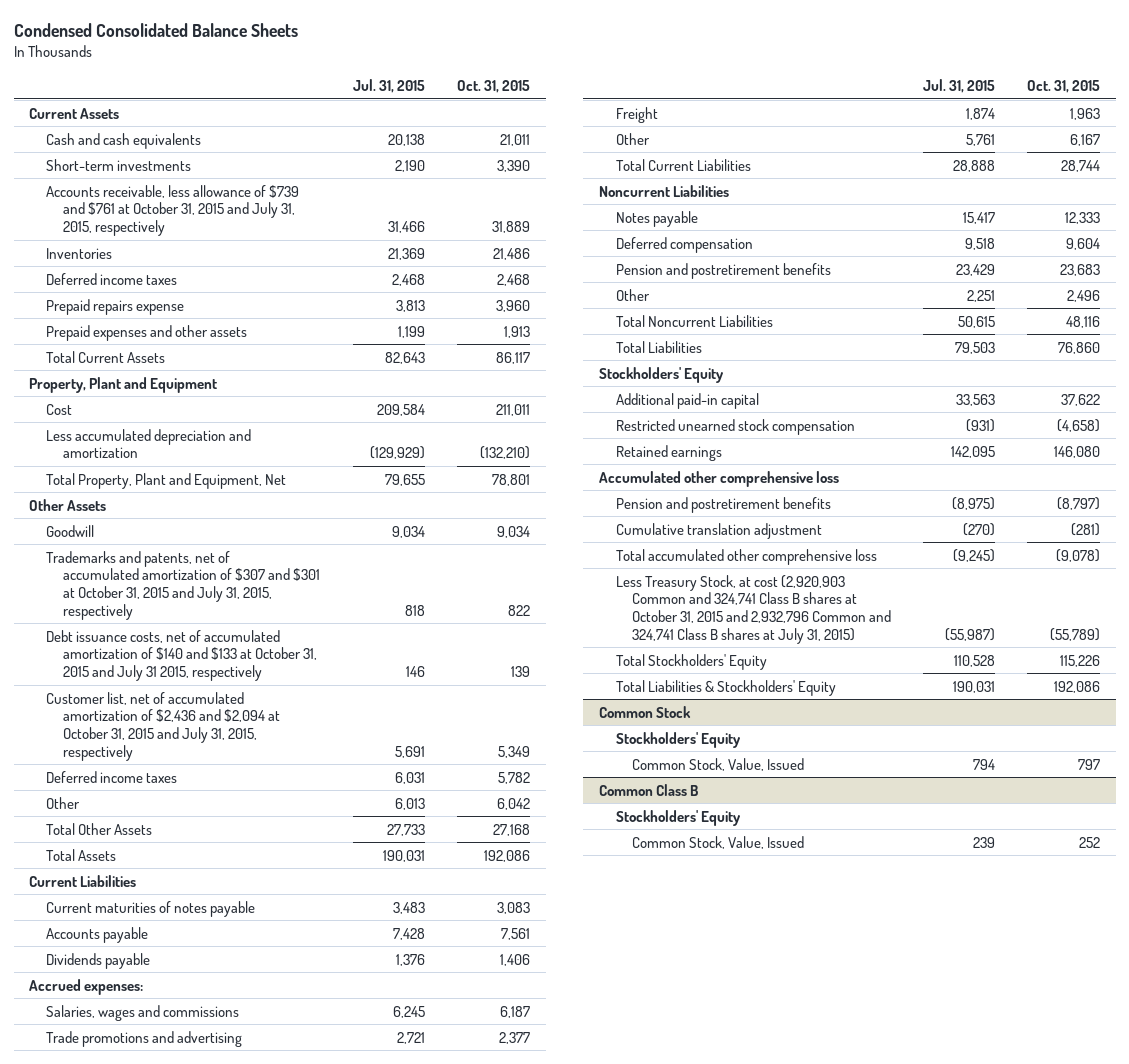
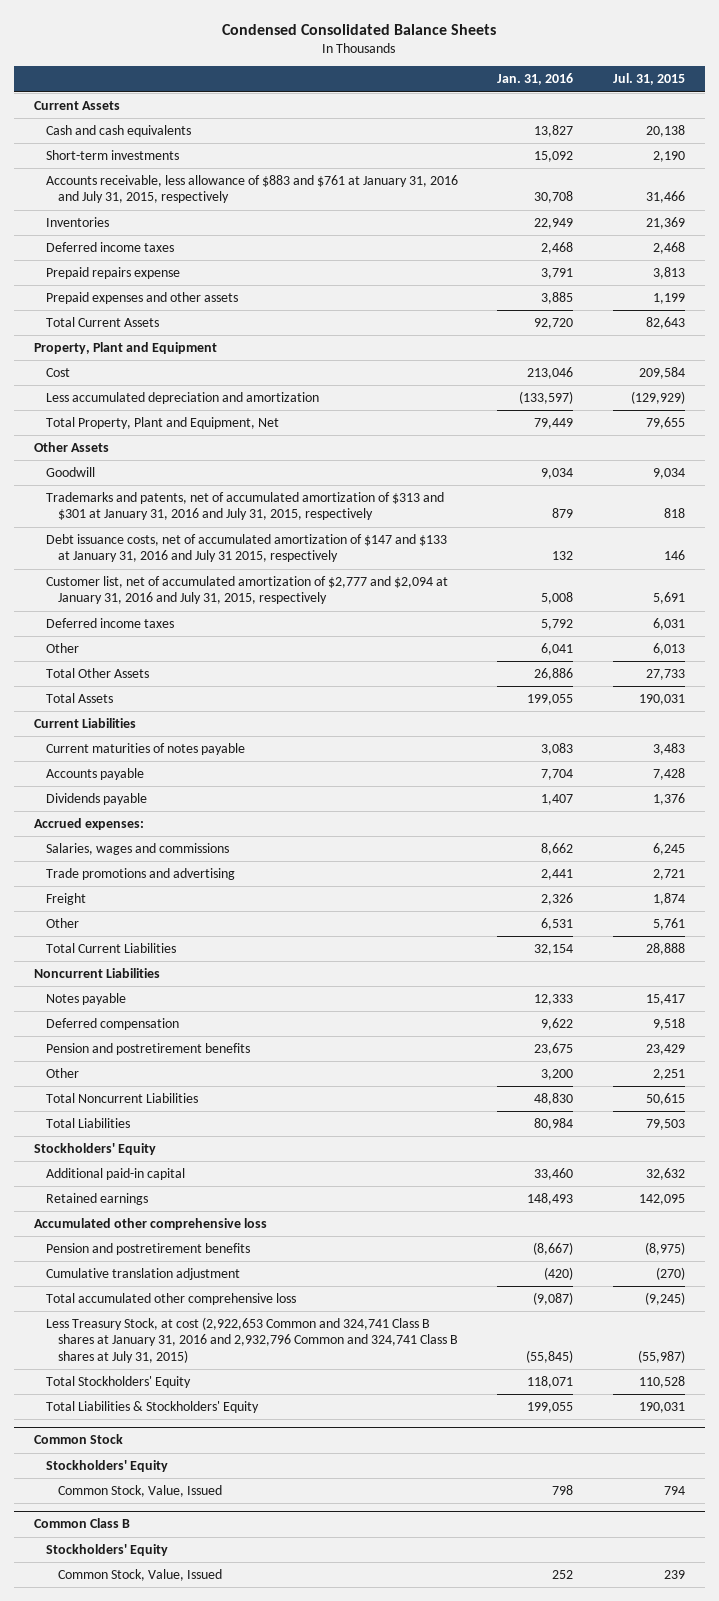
- | Jul. 31, 2015 | Oct. 31, 2015
+ | Jan. 31, 2016 | Jul. 31, 2015
- Accounts receivable, less allowance of $739 and $761 at October 31, 2015 and July 31, 2015, respectively | 31,466 | 31,889
+ Accounts receivable, less allowance of $883 and $761 at January 31, 2016 and July 31, 2015, respectively | 30,708 | 31,466
- Trademarks and patents, net of accumulated amortization of $307 and $301 at October 31, 2015 and July 31, 2015, respectively | 818 | 822
- Debt issuance costs, net of accumulated amortization of $140 and $133 at October 31, 2015 and July 31 2015, respectively | 146 | 139
- Customer list, net of accumulated amortization of $2,436 and $2,094 at October 31, 2015 and July 31, 2015, respectively | 5,691 | 5,349
+ Trademarks and patents, net of accumulated amortization of $313 and $301 at January 31, 2016 and July 31, 2015, respectively | 879 | 818
+ Debt issuance costs, net of accumulated amortization of $147 and $133 at January 31, 2016 and July 31 2015, respectively | 132 | 146
+ Customer list, net of accumulated amortization of $2,777 and $2,094 at January 31, 2016 and July 31, 2015, respectively | 5,008 | 5,691
- Additional paid-in capital | 33,563 | 37,622
- Restricted unearned stock compensation | (931) | (4,658)
+ Additional paid-in capital | 33,460 | 32,632
- Less Treasury Stock, at cost (2,920,903 Common and 324,741 Class B shares at October 31, 2015 and 2,932,796 Common and 324,741 Class B shares at July 31, 2015) | (55,987) | (55,789)
+ Less Treasury Stock, at cost (2,922,653 Common and 324,741 Class B shares at January 31, 2016 and 2,932,796 Common and 324,741 Class B shares at July 31, 2015) | (55,845) | (55,987)

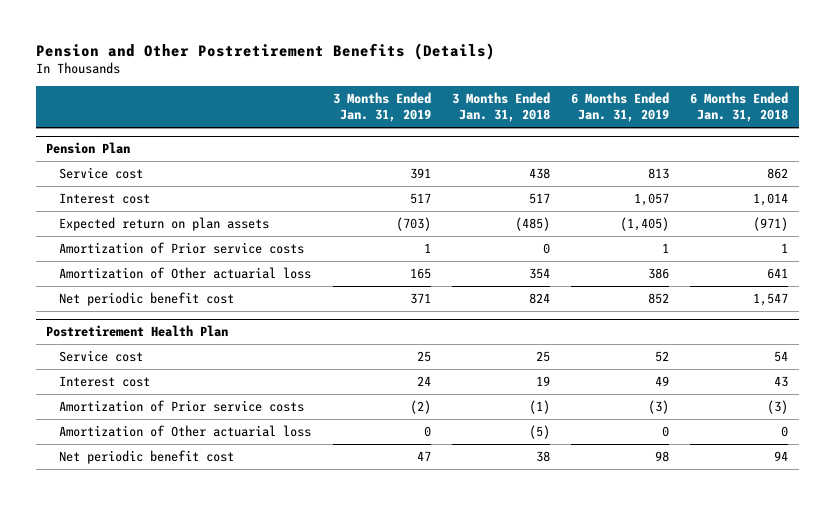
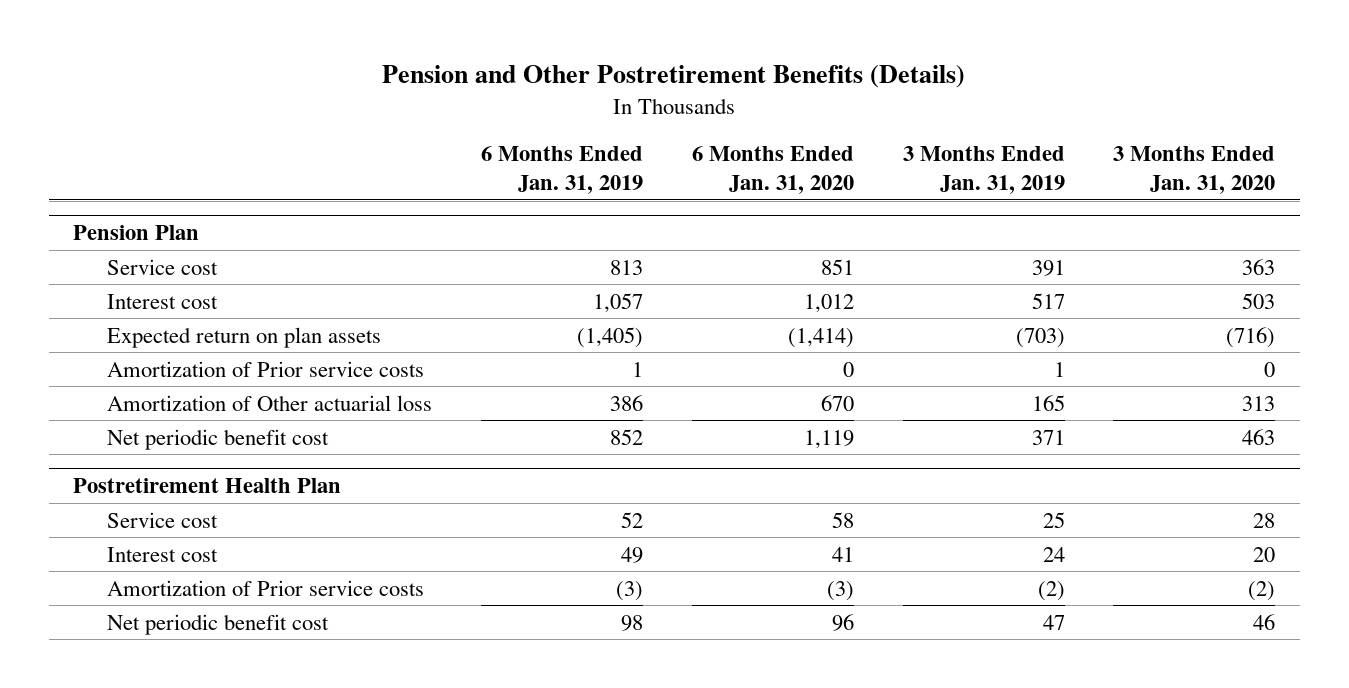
- | 3 Months Ended Jan. 31, 2019 | 3 Months Ended Jan. 31, 2018 | 6 Months Ended Jan. 31, 2019 | 6 Months Ended Jan. 31, 2018
+ | 6 Months Ended Jan. 31, 2019 | 6 Months Ended Jan. 31, 2020 | 3 Months Ended Jan. 31, 2019 | 3 Months Ended Jan. 31, 2020
@ Postretirement Health Plan
- Amortization of Other actuarial loss | 0 | (5) | 0 | 0

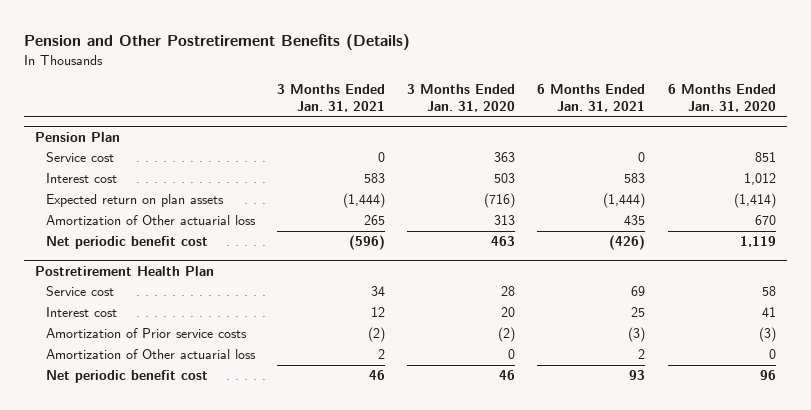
- | 6 Months Ended Jan. 31, 2019 | 6 Months Ended Jan. 31, 2020 | 3 Months Ended Jan. 31, 2019 | 3 Months Ended Jan. 31, 2020
+ | 3 Months Ended Jan. 31, 2021 | 3 Months Ended Jan. 31, 2020 | 6 Months Ended Jan. 31, 2021 | 6 Months Ended Jan. 31, 2020
@ Pension Plan
- Amortization of Prior service costs | 1 | 0 | 1 | 0
@ Postretirement Health Plan
+ Amortization of Other actuarial loss | 2 | 0 | 2 | 0

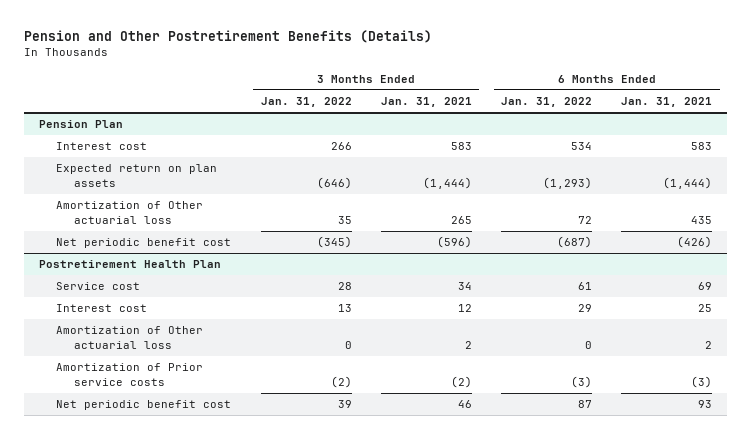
- | 3 Months Ended Jan. 31, 2021 | 3 Months Ended Jan. 31, 2020 | 6 Months Ended Jan. 31, 2021 | 6 Months Ended Jan. 31, 2020
+ | 3 Months Ended Jan. 31, 2022 | 3 Months Ended Jan. 31, 2021 | 6 Months Ended Jan. 31, 2022 | 6 Months Ended Jan. 31, 2021
@ Pension Plan
- Service cost | 0 | 363 | 0 | 851
@ Postretirement Health Plan
moved down: Amortization of Prior service costs | (2) | (2) | (3) | (3)

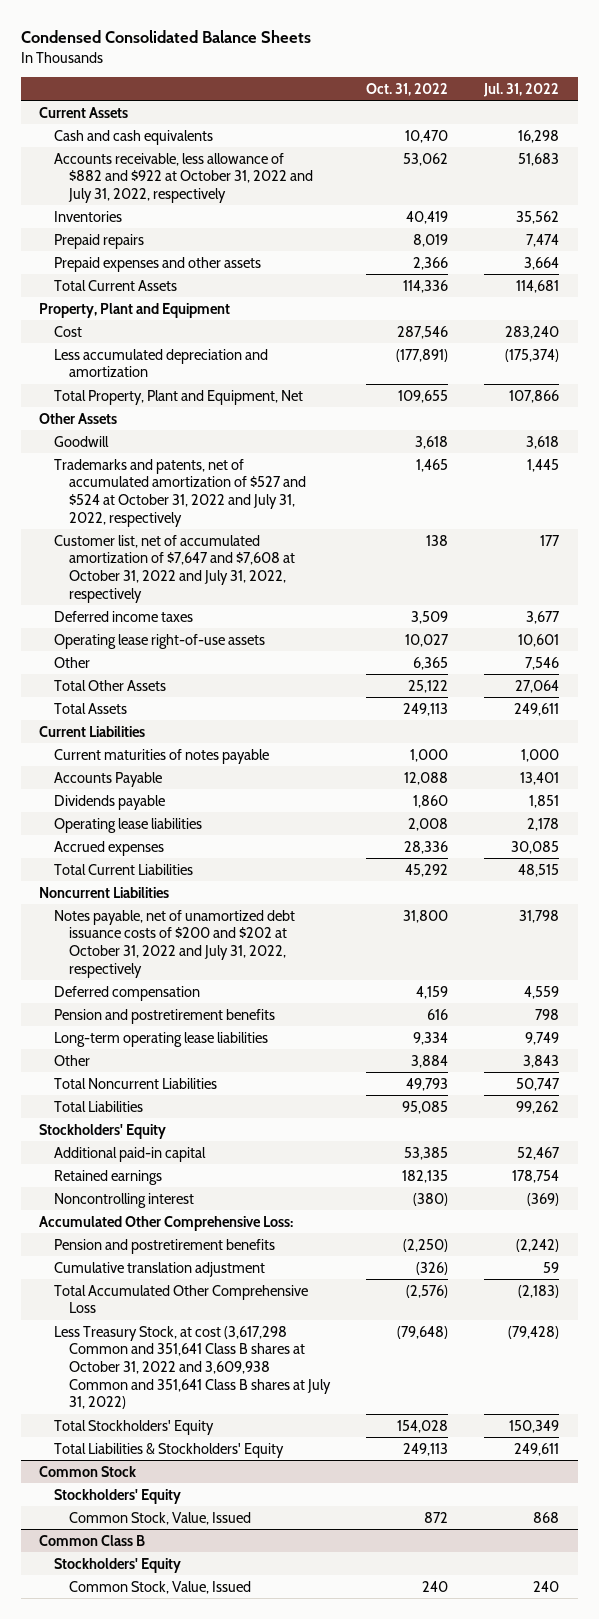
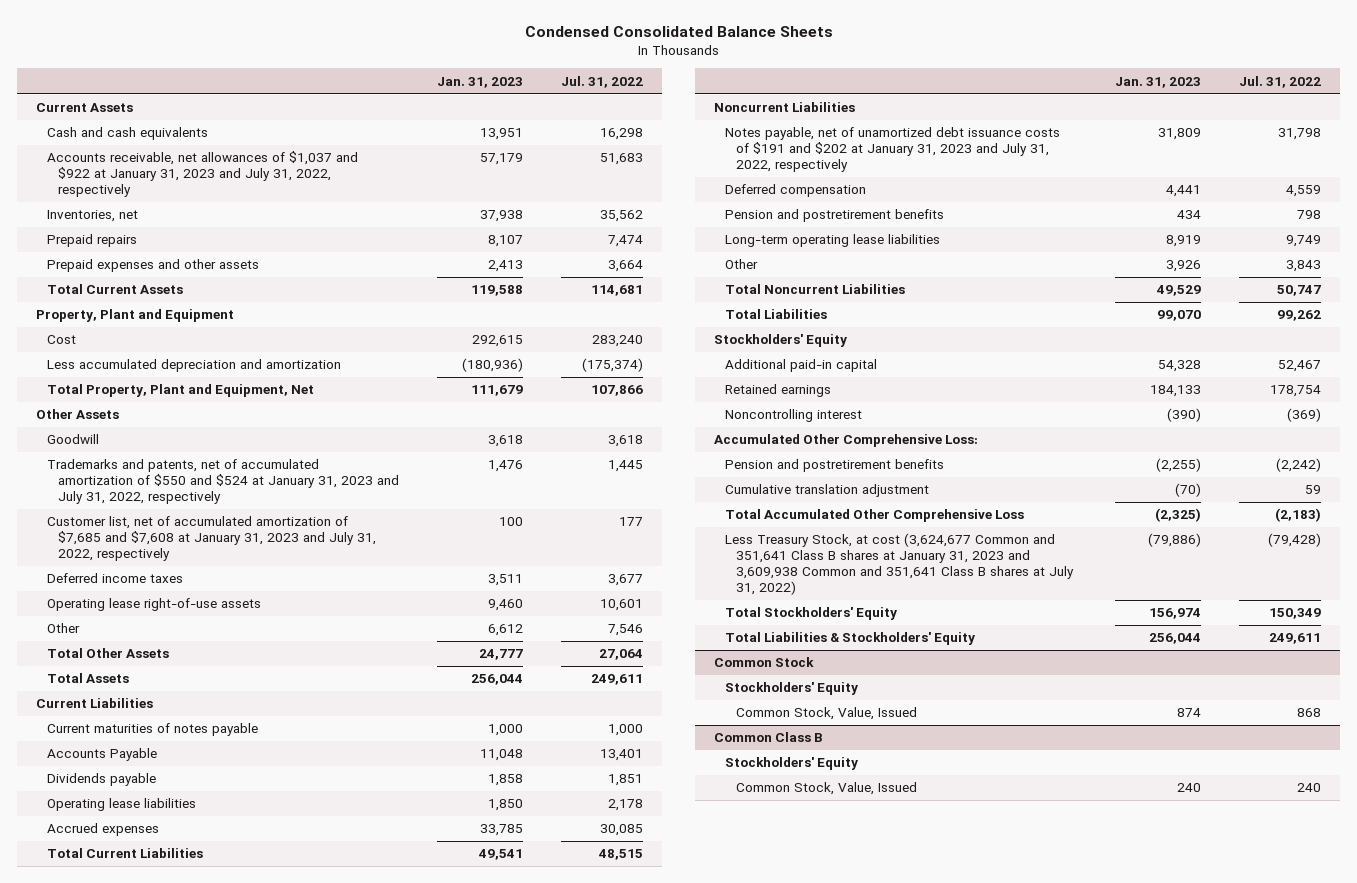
- | Oct. 31, 2022 | Jul. 31, 2022
+ | Jan. 31, 2023 | Jul. 31, 2022
- Accounts receivable, less allowance of $882 and $922 at October 31, 2022 and July 31, 2022, respectively | 53,062 | 51,683
- Inventories | 40,419 | 35,562
+ Accounts receivable, net allowances of $1,037 and $922 at January 31, 2023 and July 31, 2022, respectively | 57,179 | 51,683
+ Inventories, net | 37,938 | 35,562
- Trademarks and patents, net of accumulated amortization of $527 and $524 at October 31, 2022 and July 31, 2022, respectively | 1,465 | 1,445
- Customer list, net of accumulated amortization of $7,647 and $7,608 at October 31, 2022 and July 31, 2022, respectively | 138 | 177
+ Trademarks and patents, net of accumulated amortization of $550 and $524 at January 31, 2023 and July 31, 2022, respectively | 1,476 | 1,445
+ Customer list, net of accumulated amortization of $7,685 and $7,608 at January 31, 2023 and July 31, 2022, respectively | 100 | 177
- Notes payable, net of unamortized debt issuance costs of $200 and $202 at October 31, 2022 and July 31, 2022, respectively | 31,800 | 31,798
+ Notes payable, net of unamortized debt issuance costs of $191 and $202 at January 31, 2023 and July 31, 2022, respectively | 31,809 | 31,798
- Less Treasury Stock, at cost (3,617,298 Common and 351,641 Class B shares at October 31, 2022 and 3,609,938 Common and 351,641 Class B shares at July 31, 2022) | (79,648) | (79,428)
+ Less Treasury Stock, at cost (3,624,677 Common and 351,641 Class B shares at January 31, 2023 and 3,609,938 Common and 351,641 Class B shares at July 31, 2022) | (79,886) | (79,428)

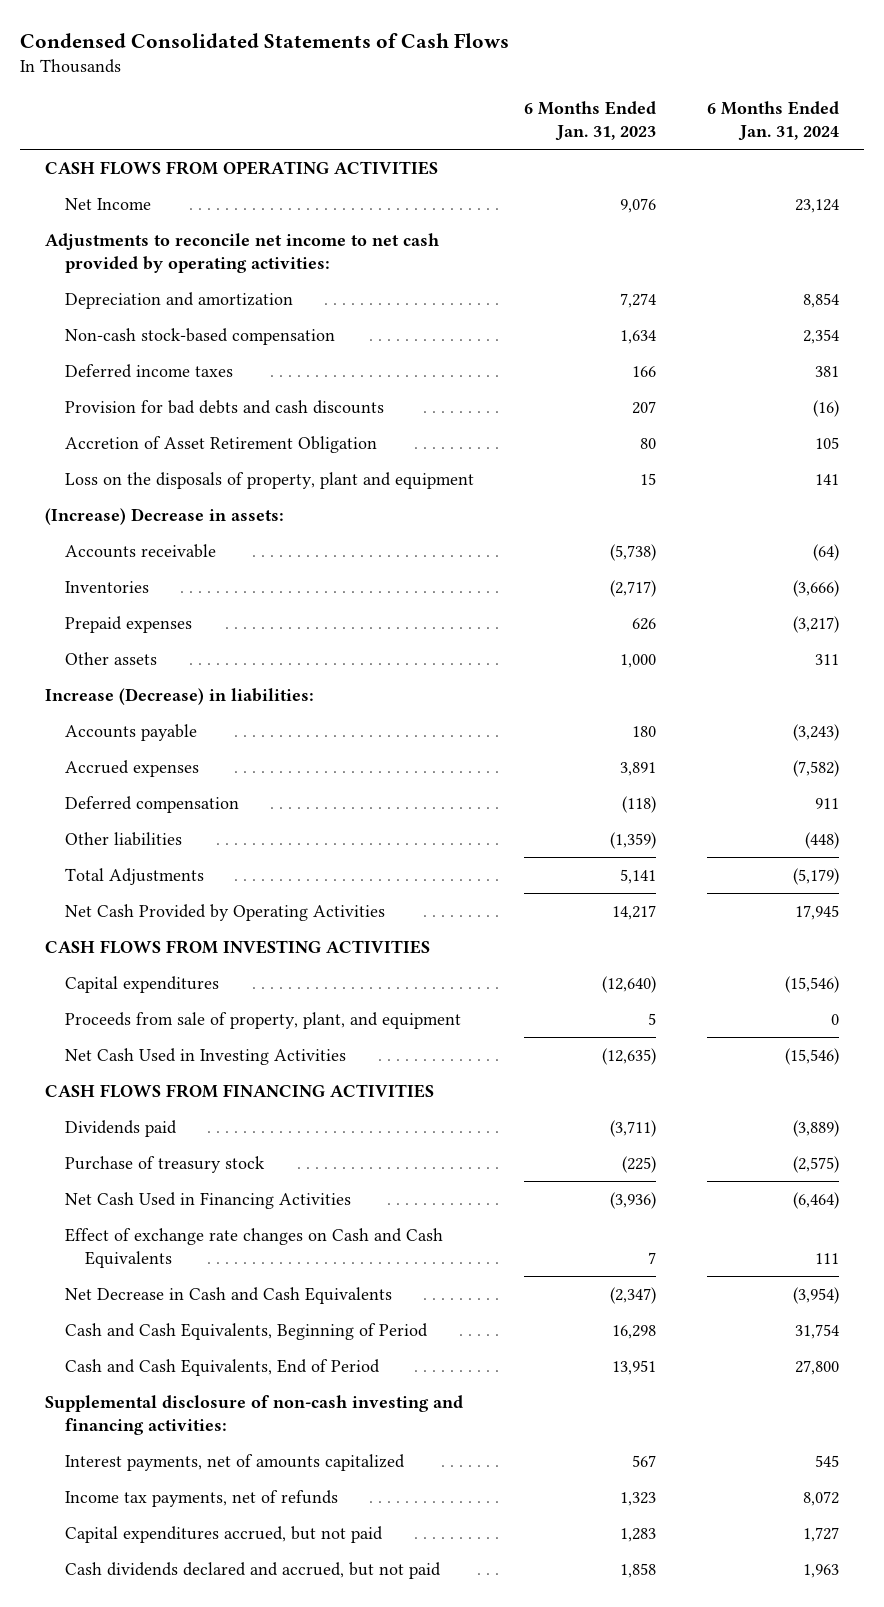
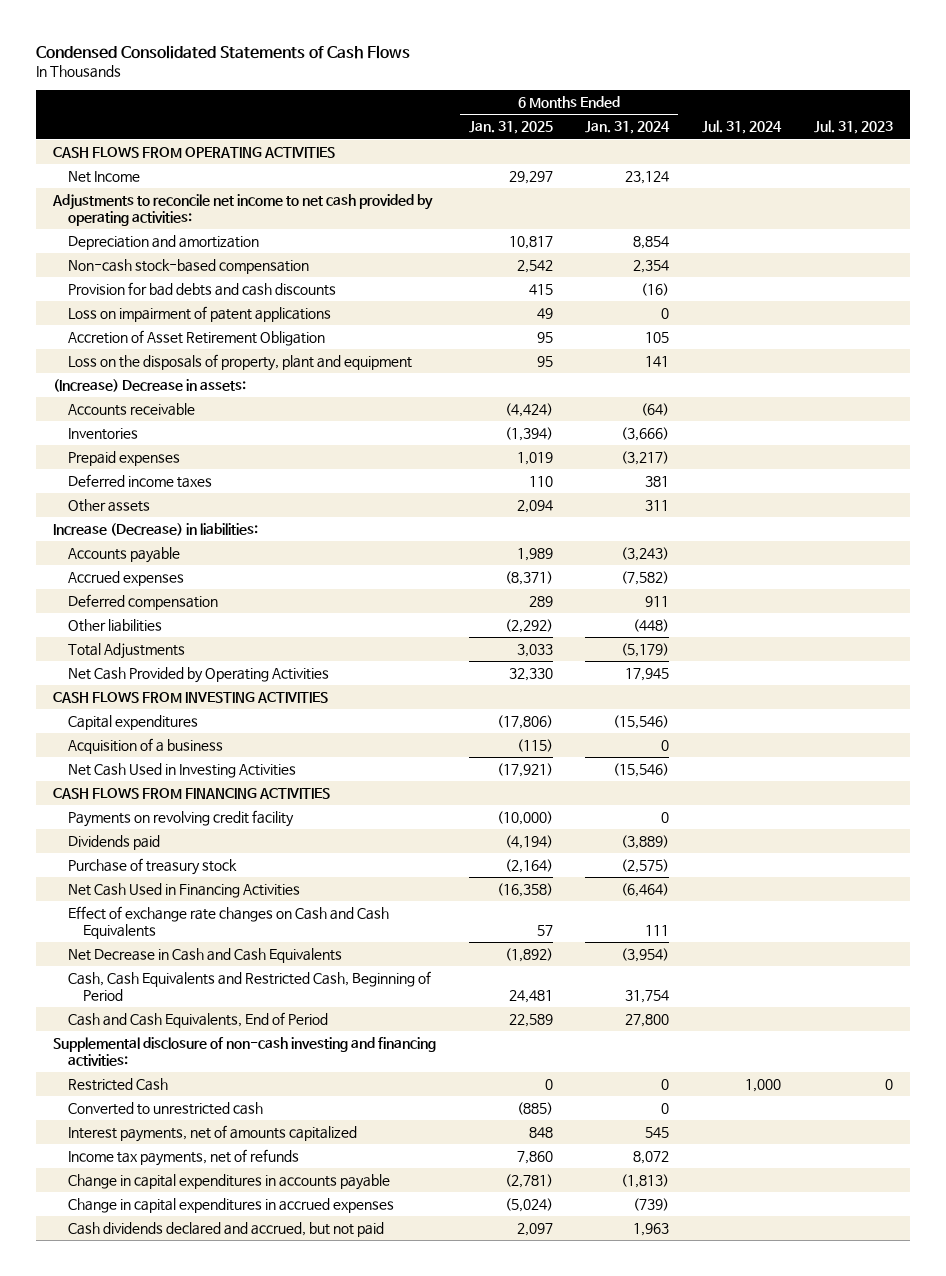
- | 6 Months Ended Jan. 31, 2023 | 6 Months Ended Jan. 31, 2024
+ | 6 Months Ended Jan. 31, 2025 | 6 Months Ended Jan. 31, 2024 | Jul. 31, 2024 | Jul. 31, 2023
+ Loss on impairment of patent applications | 49 | 0 | |
moved down: Deferred income taxes | 110 | 381 | |
- Proceeds from sale of property, plant, and equipment | 5 | 0
+ Acquisition of a business | (115) | 0 | |
+ Payments on revolving credit facility | (10,000) | 0 | |
- Cash and Cash Equivalents, Beginning of Period | 16,298 | 31,754
+ Cash, Cash Equivalents and Restricted Cash, Beginning of Period | 24,481 | 31,754 | |
+ Restricted Cash | 0 | 0 | 1,000 | 0
+ Converted to unrestricted cash | (885) | 0 | |
- Capital expenditures accrued, but not paid | 1,283 | 1,727
+ Change in capital expenditures in accounts payable | (2,781) | (1,813) | |
+ Change in capital expenditures in accrued expenses | (5,024) | (739) | |

